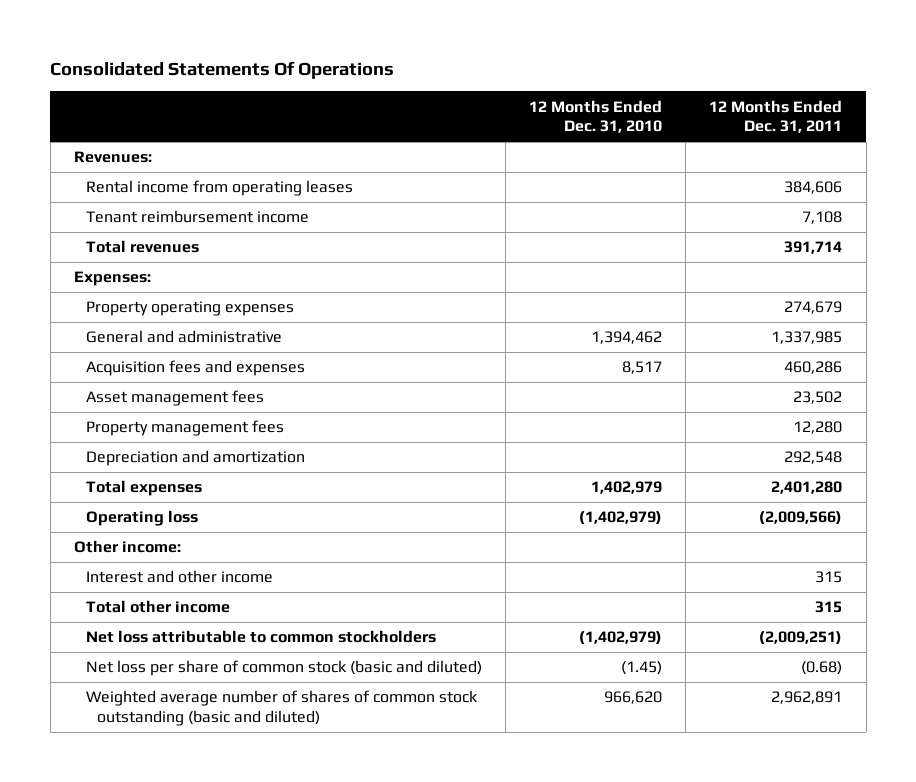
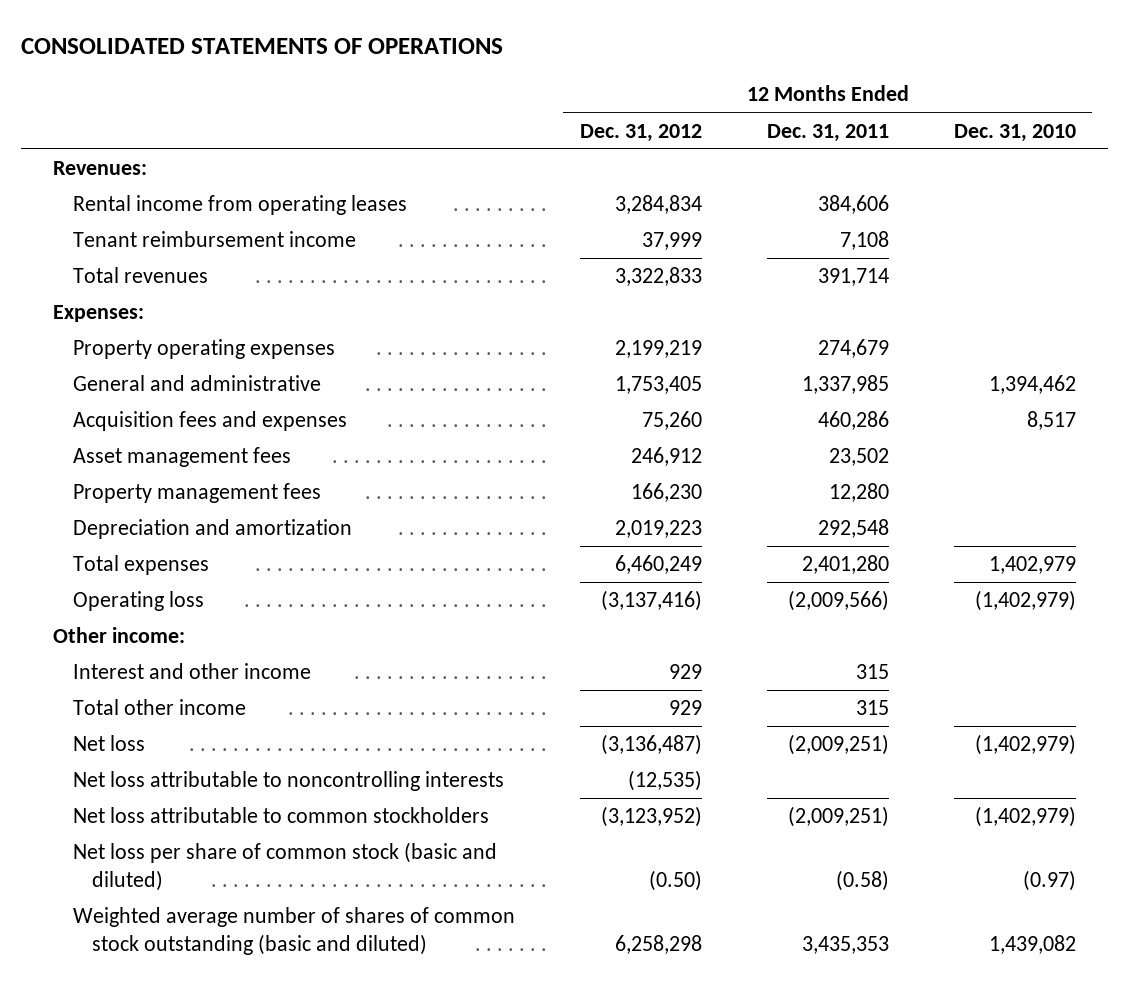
- Consolidated Statements Of Operations
+ CONSOLIDATED STATEMENTS OF OPERATIONS
- | 12 Months Ended Dec. 31, 2010 | 12 Months Ended Dec. 31, 2011
+ | 12 Months Ended Dec. 31, 2012 | 12 Months Ended Dec. 31, 2011 | 12 Months Ended Dec. 31, 2010
+ Net loss | (3,136,487) | (2,009,251) | (1,402,979)
+ Net loss attributable to noncontrolling interests | (12,535) | |
- Net loss per share of common stock (basic and diluted) | (1.45) | (0.68)
- Weighted average number of shares of common stock outstanding (basic and diluted) | 966,620 | 2,962,891
+ Net loss per share of common stock (basic and diluted) | (0.50) | (0.58) | (0.97)
+ Weighted average number of shares of common stock outstanding (basic and diluted) | 6,258,298 | 3,435,353 | 1,439,082

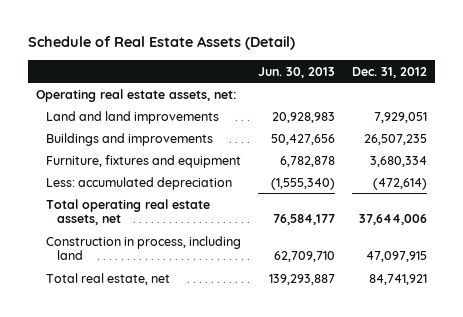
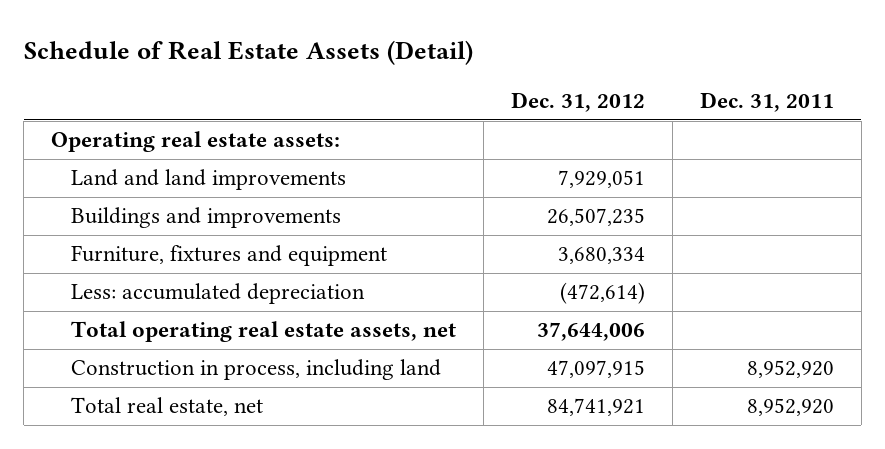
- | Jun. 30, 2013 | Dec. 31, 2012
+ | Dec. 31, 2012 | Dec. 31, 2011
- Operating real estate assets, net:
+ Operating real estate assets:

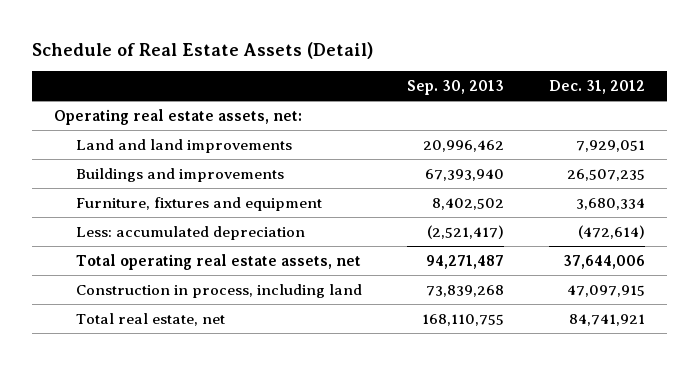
- | Dec. 31, 2012 | Dec. 31, 2011
+ | Sep. 30, 2013 | Dec. 31, 2012
- Operating real estate assets:
+ Operating real estate assets, net:

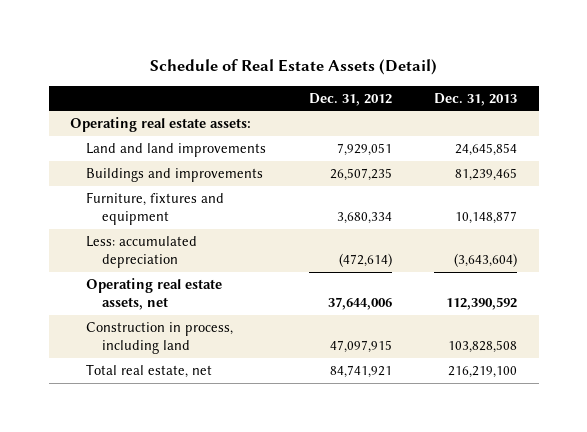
- | Sep. 30, 2013 | Dec. 31, 2012
+ | Dec. 31, 2012 | Dec. 31, 2013
- Operating real estate assets, net:
+ Operating real estate assets:
- Total operating real estate assets, net | 94,271,487 | 37,644,006
+ Operating real estate assets, net | 37,644,006 | 112,390,592

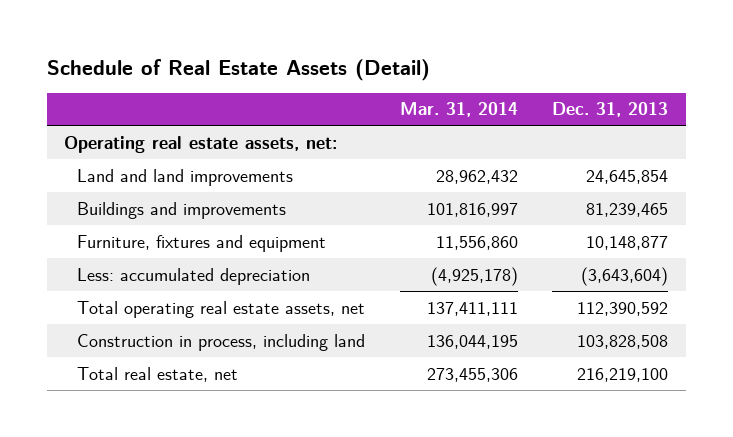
- | Dec. 31, 2012 | Dec. 31, 2013
+ | Mar. 31, 2014 | Dec. 31, 2013
- Operating real estate assets:
+ Operating real estate assets, net:
- Operating real estate assets, net | 37,644,006 | 112,390,592
+ Total operating real estate assets, net | 137,411,111 | 112,390,592

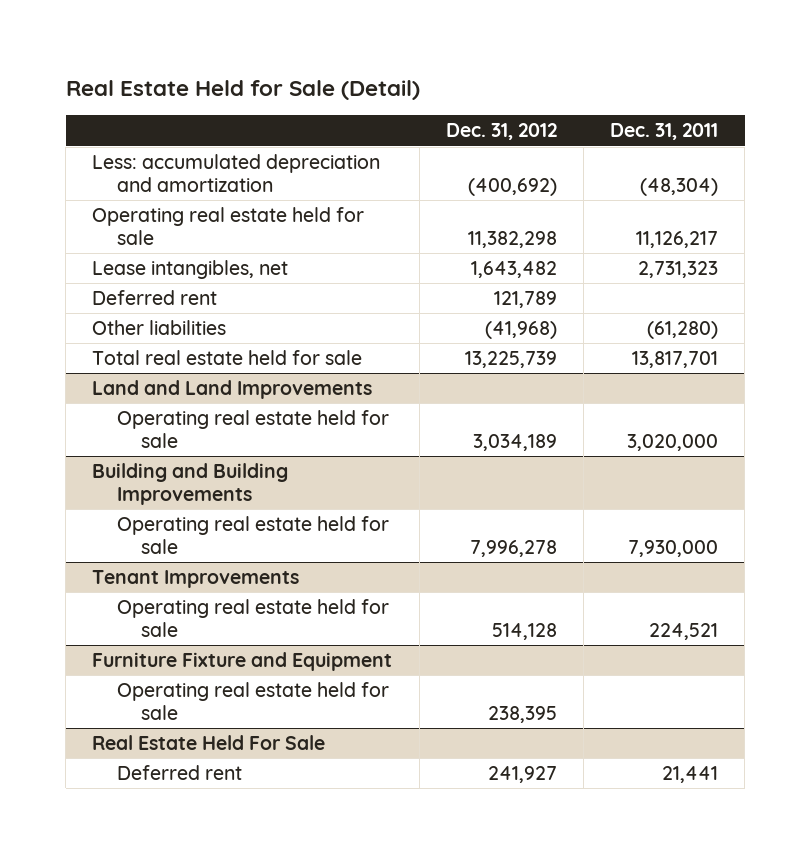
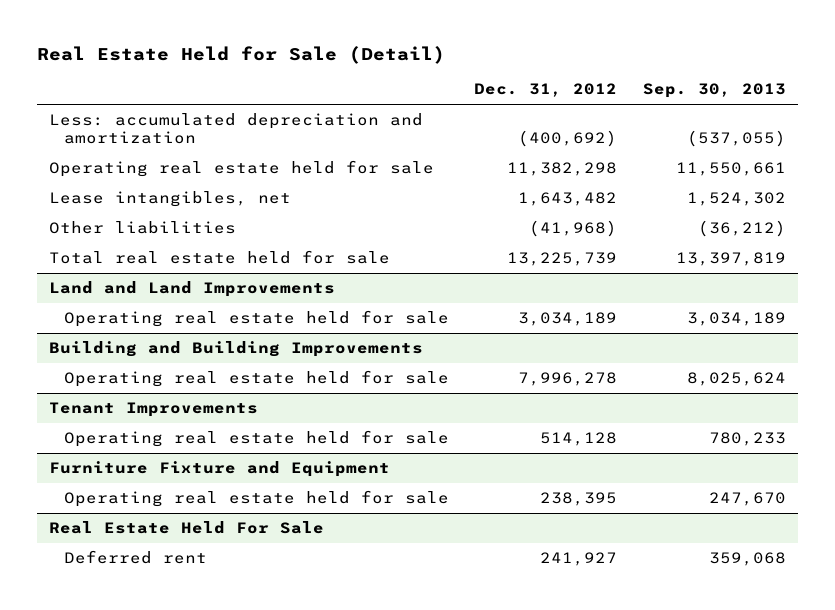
- | Dec. 31, 2012 | Dec. 31, 2011
+ | Dec. 31, 2012 | Sep. 30, 2013
- Deferred rent | 121,789 |

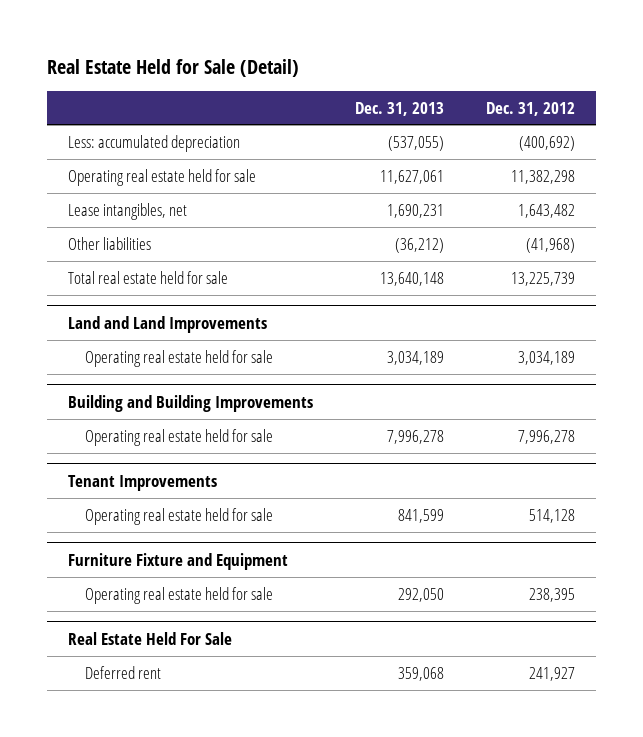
- | Dec. 31, 2012 | Sep. 30, 2013
+ | Dec. 31, 2013 | Dec. 31, 2012
- Less: accumulated depreciation and amortization | (400,692) | (537,055)
+ Less: accumulated depreciation | (537,055) | (400,692)

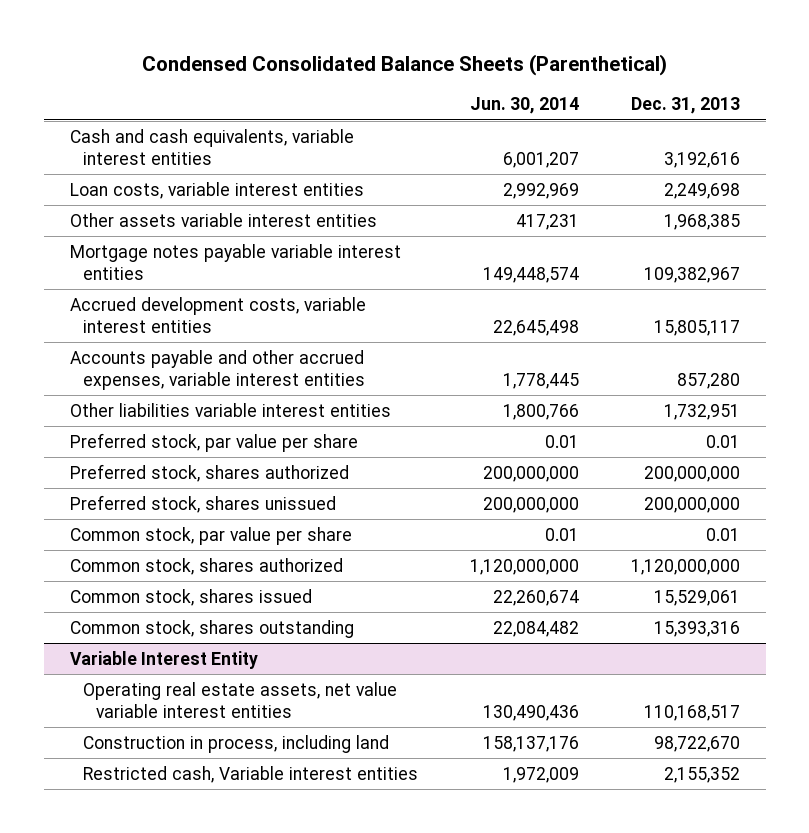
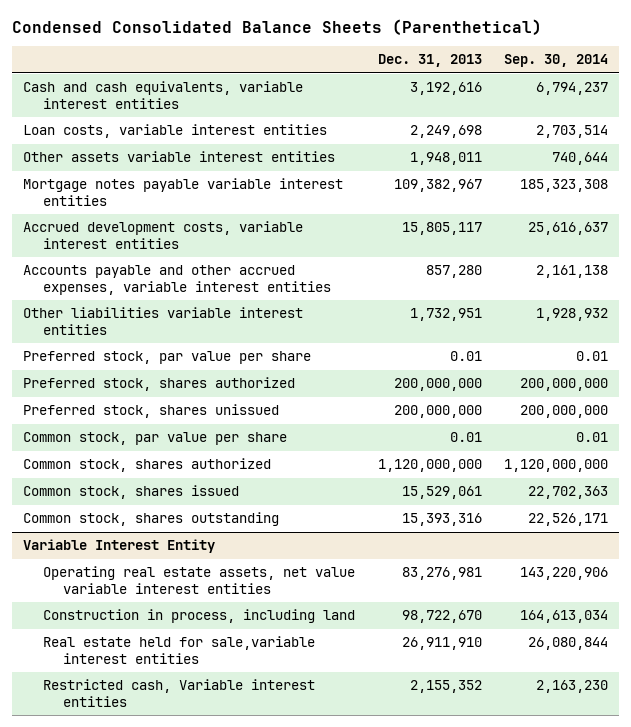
- | Jun. 30, 2014 | Dec. 31, 2013
+ | Dec. 31, 2013 | Sep. 30, 2014
- Other assets variable interest entities | 417,231 | 1,968,385
+ Other assets variable interest entities | 1,948,011 | 740,644
@ Variable Interest Entity
- Operating real estate assets, net value variable interest entities | 130,490,436 | 110,168,517
+ Operating real estate assets, net value variable interest entities | 83,276,981 | 143,220,906
+ Real estate held for sale,variable interest entities | 26,911,910 | 26,080,844

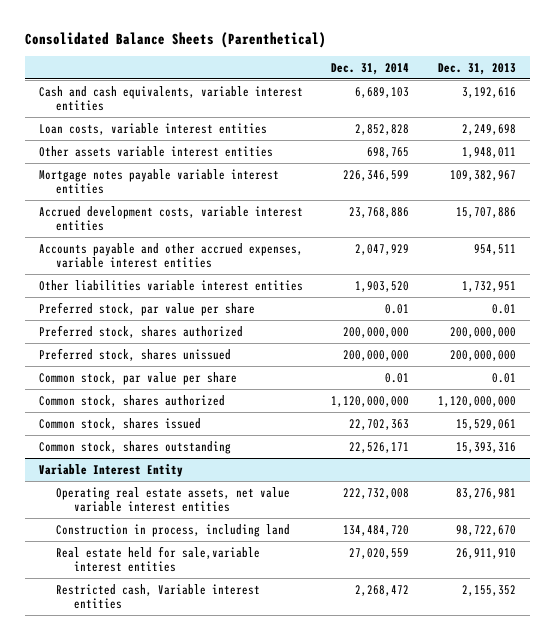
- Condensed Consolidated Balance Sheets (Parenthetical)
+ Consolidated Balance Sheets (Parenthetical)
- | Dec. 31, 2013 | Sep. 30, 2014
+ | Dec. 31, 2014 | Dec. 31, 2013
- Accrued development costs, variable interest entities | 15,805,117 | 25,616,637
- Accounts payable and other accrued expenses, variable interest entities | 857,280 | 2,161,138
+ Accrued development costs, variable interest entities | 23,768,886 | 15,707,886
+ Accounts payable and other accrued expenses, variable interest entities | 2,047,929 | 954,511

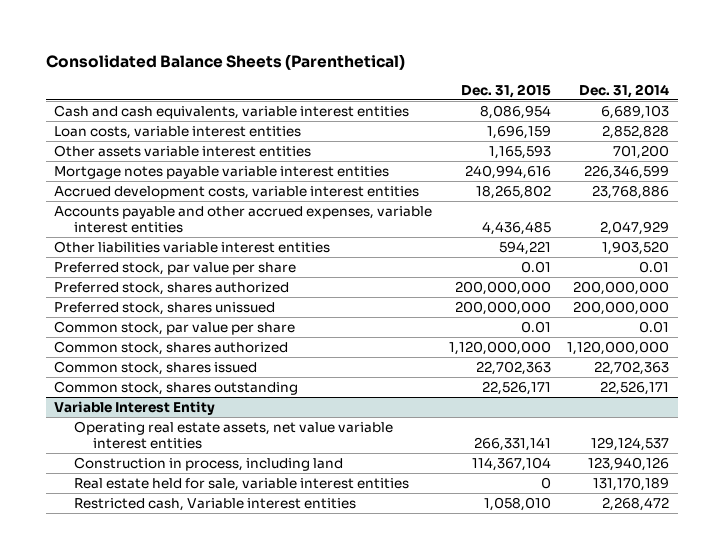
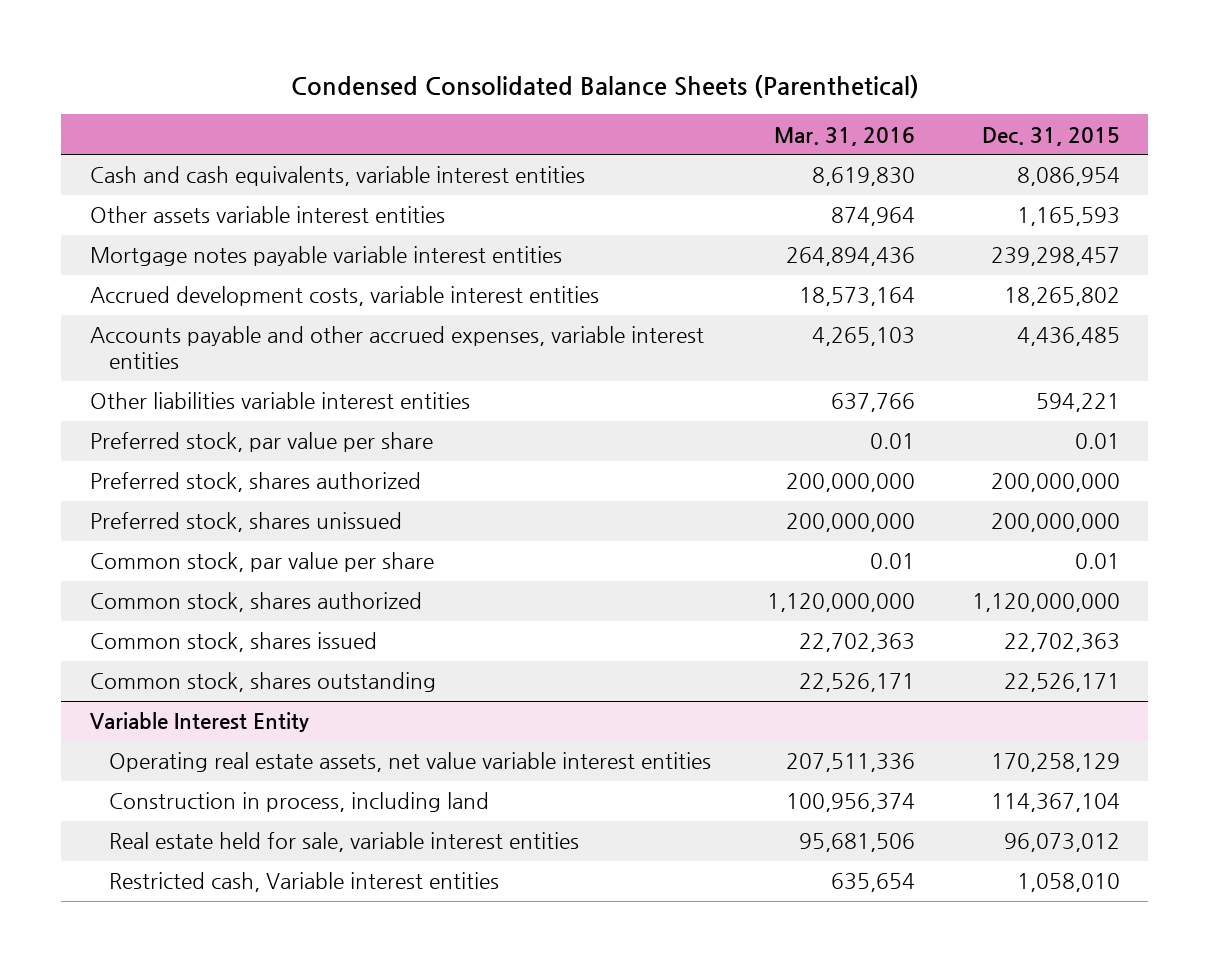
- Consolidated Balance Sheets (Parenthetical)
+ Condensed Consolidated Balance Sheets (Parenthetical)
- | Dec. 31, 2015 | Dec. 31, 2014
+ | Mar. 31, 2016 | Dec. 31, 2015
- Loan costs, variable interest entities | 1,696,159 | 2,852,828
- Mortgage notes payable variable interest entities | 240,994,616 | 226,346,599
+ Mortgage notes payable variable interest entities | 264,894,436 | 239,298,457
@ Variable Interest Entity
- Operating real estate assets, net value variable interest entities | 266,331,141 | 129,124,537
+ Operating real estate assets, net value variable interest entities | 207,511,336 | 170,258,129
- Real estate held for sale, variable interest entities | 0 | 131,170,189
+ Real estate held for sale, variable interest entities | 95,681,506 | 96,073,012

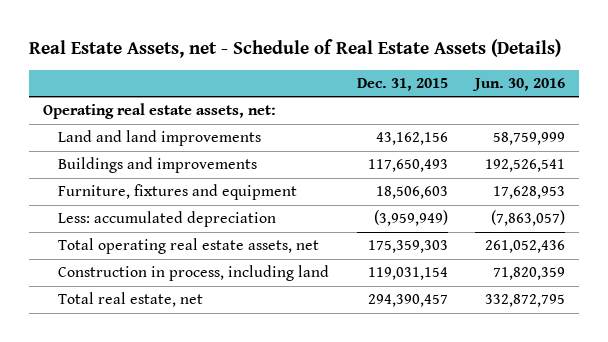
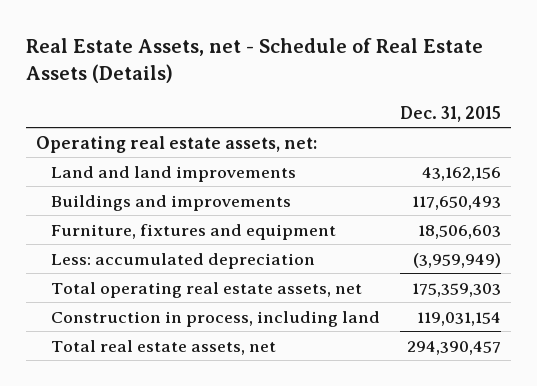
- | Dec. 31, 2015 | Jun. 30, 2016
+ | Dec. 31, 2015
- Total real estate, net | 294,390,457 | 332,872,795
+ Total real estate assets, net | 294,390,457

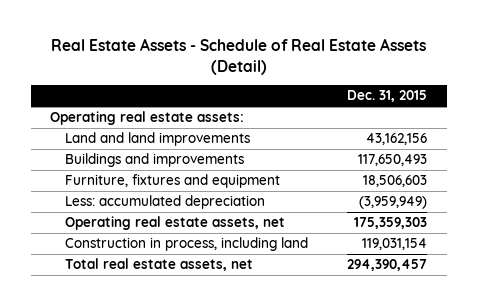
- Real Estate Assets, net - Schedule of Real Estate Assets (Details)
+ Real Estate Assets - Schedule of Real Estate Assets (Detail)
- Operating real estate assets, net:
+ Operating real estate assets:
- Total operating real estate assets, net | 175,359,303
+ Operating real estate assets, net | 175,359,303

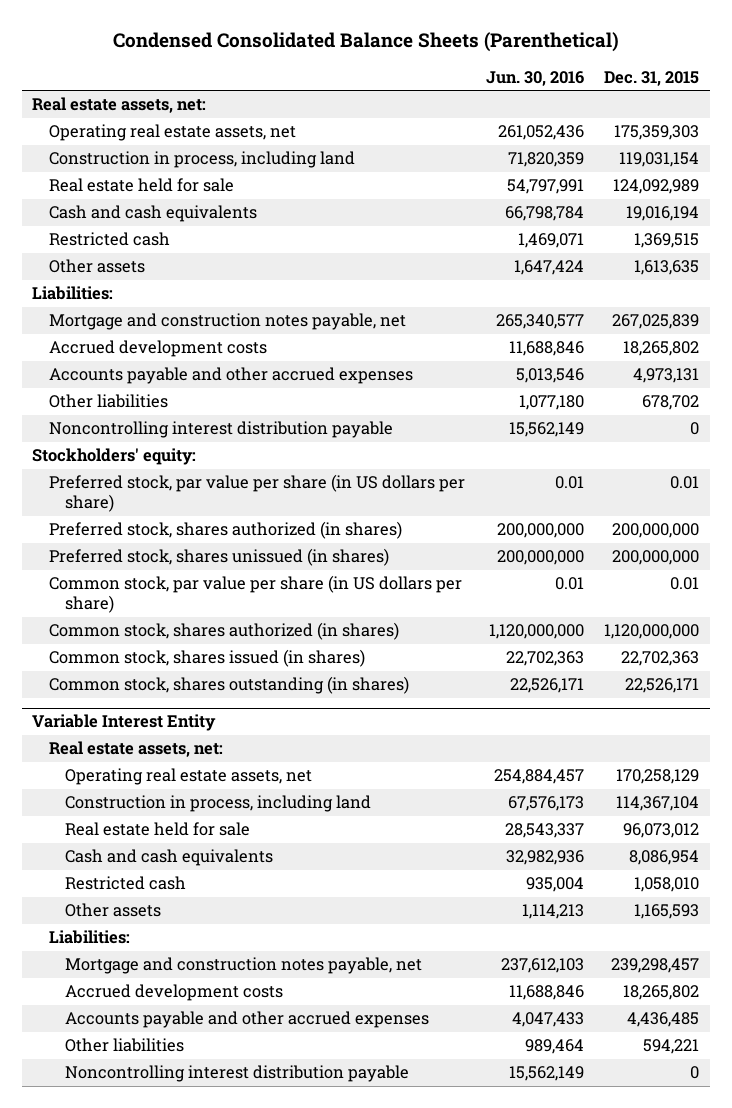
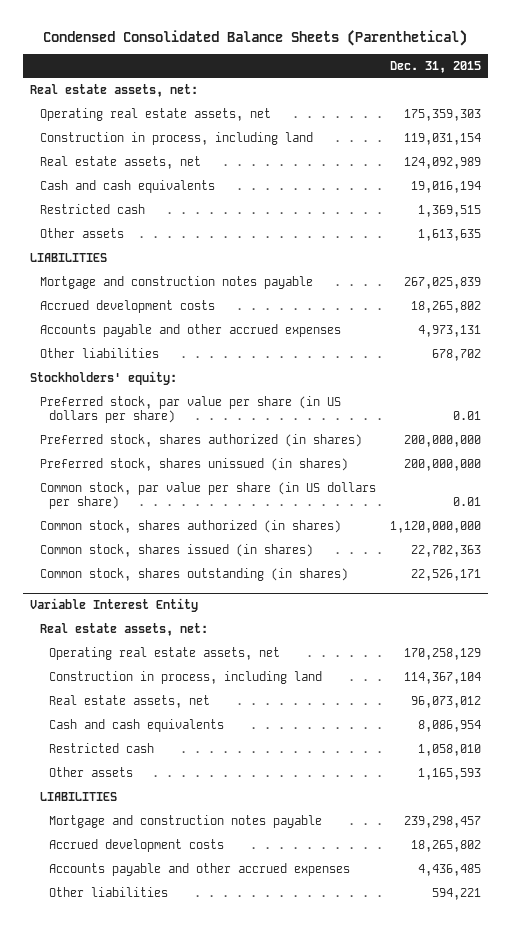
- | Jun. 30, 2016 | Dec. 31, 2015
+ | Dec. 31, 2015
- Real estate held for sale | 54,797,991 | 124,092,989
+ Real estate assets, net | 124,092,989
- Liabilities:
- Mortgage and construction notes payable, net | 265,340,577 | 267,025,839
+ LIABILITIES
+ Mortgage and construction notes payable | 267,025,839
- Noncontrolling interest distribution payable | 15,562,149 | 0
@ Variable Interest Entity
- Real estate held for sale | 28,543,337 | 96,073,012
+ Real estate assets, net | 96,073,012
- Liabilities:
- Mortgage and construction notes payable, net | 237,612,103 | 239,298,457
+ LIABILITIES
+ Mortgage and construction notes payable | 239,298,457
- Noncontrolling interest distribution payable | 15,562,149 | 0

